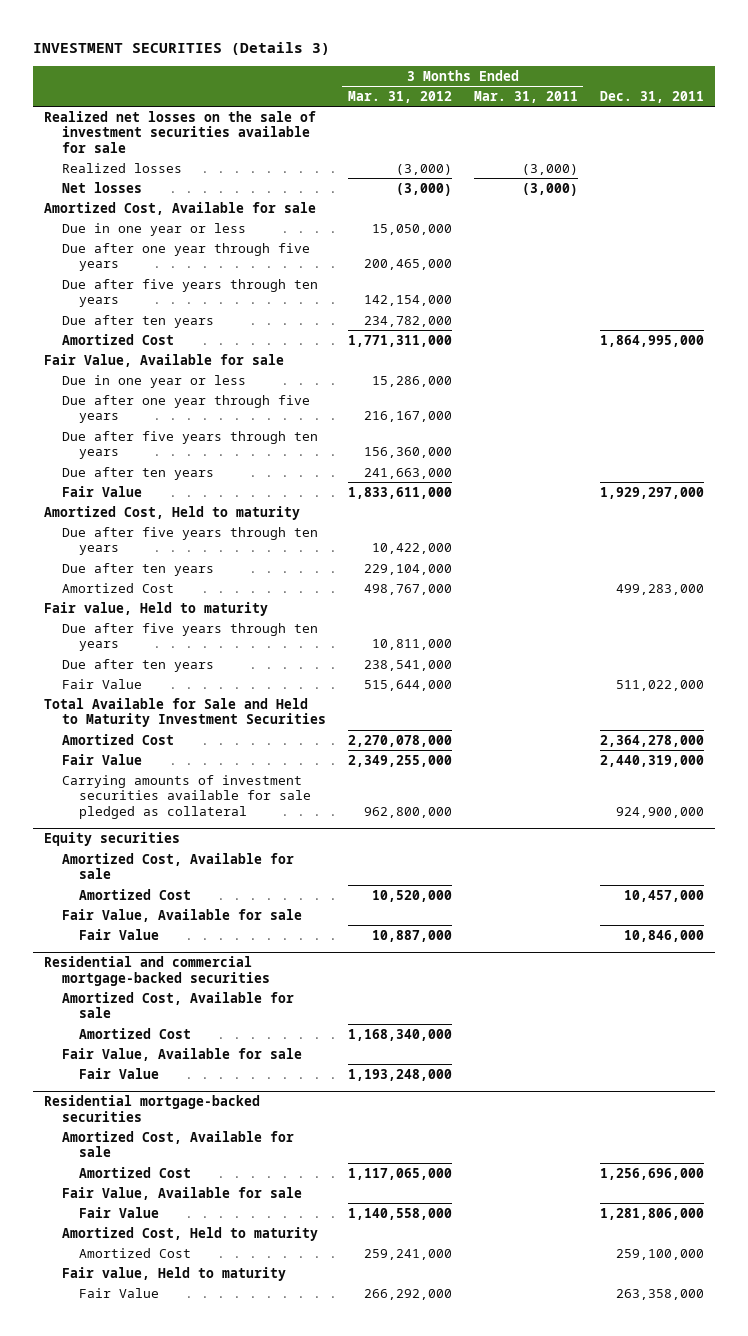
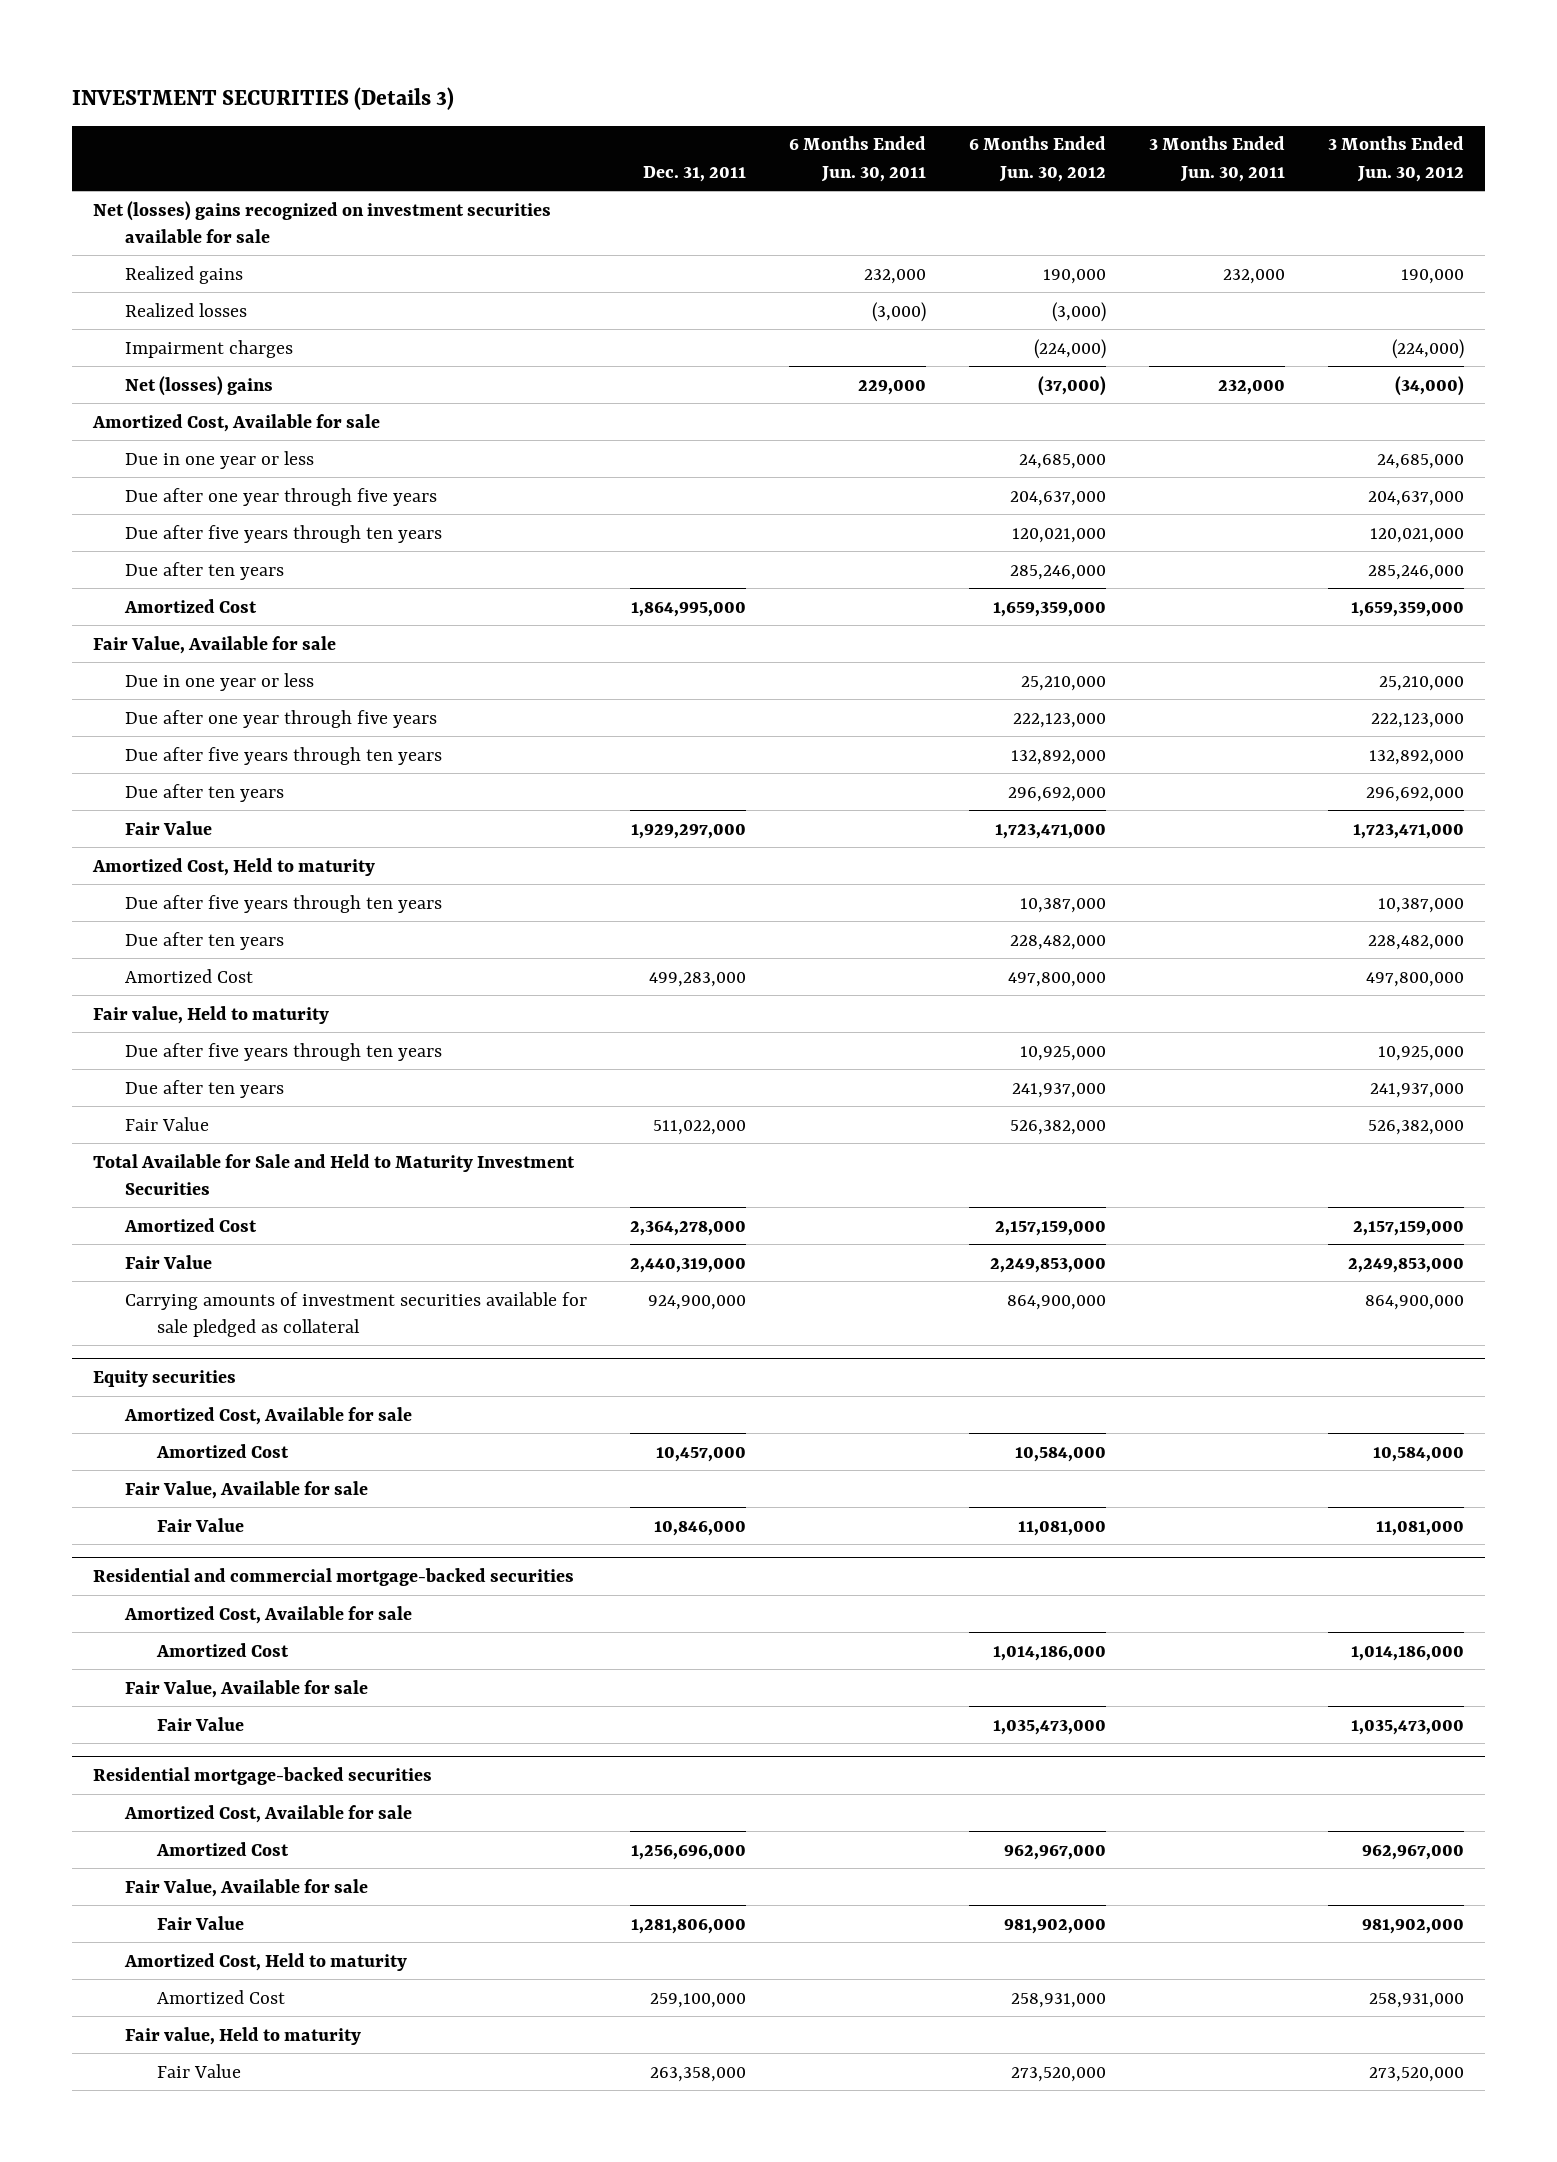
- | 3 Months Ended Mar. 31, 2012 | 3 Months Ended Mar. 31, 2011 | Dec. 31, 2011
+ | Dec. 31, 2011 | 6 Months Ended Jun. 30, 2011 | 6 Months Ended Jun. 30, 2012 | 3 Months Ended Jun. 30, 2011 | 3 Months Ended Jun. 30, 2012
- Realized net losses on the sale of investment securities available for sale
+ Net (losses) gains recognized on investment securities available for sale
+ Realized gains | | 232,000 | 190,000 | 232,000 | 190,000
- Net losses | (3,000) | (3,000) |
+ Impairment charges | | | (224,000) | | (224,000)
+ Net (losses) gains | | 229,000 | (37,000) | 232,000 | (34,000)

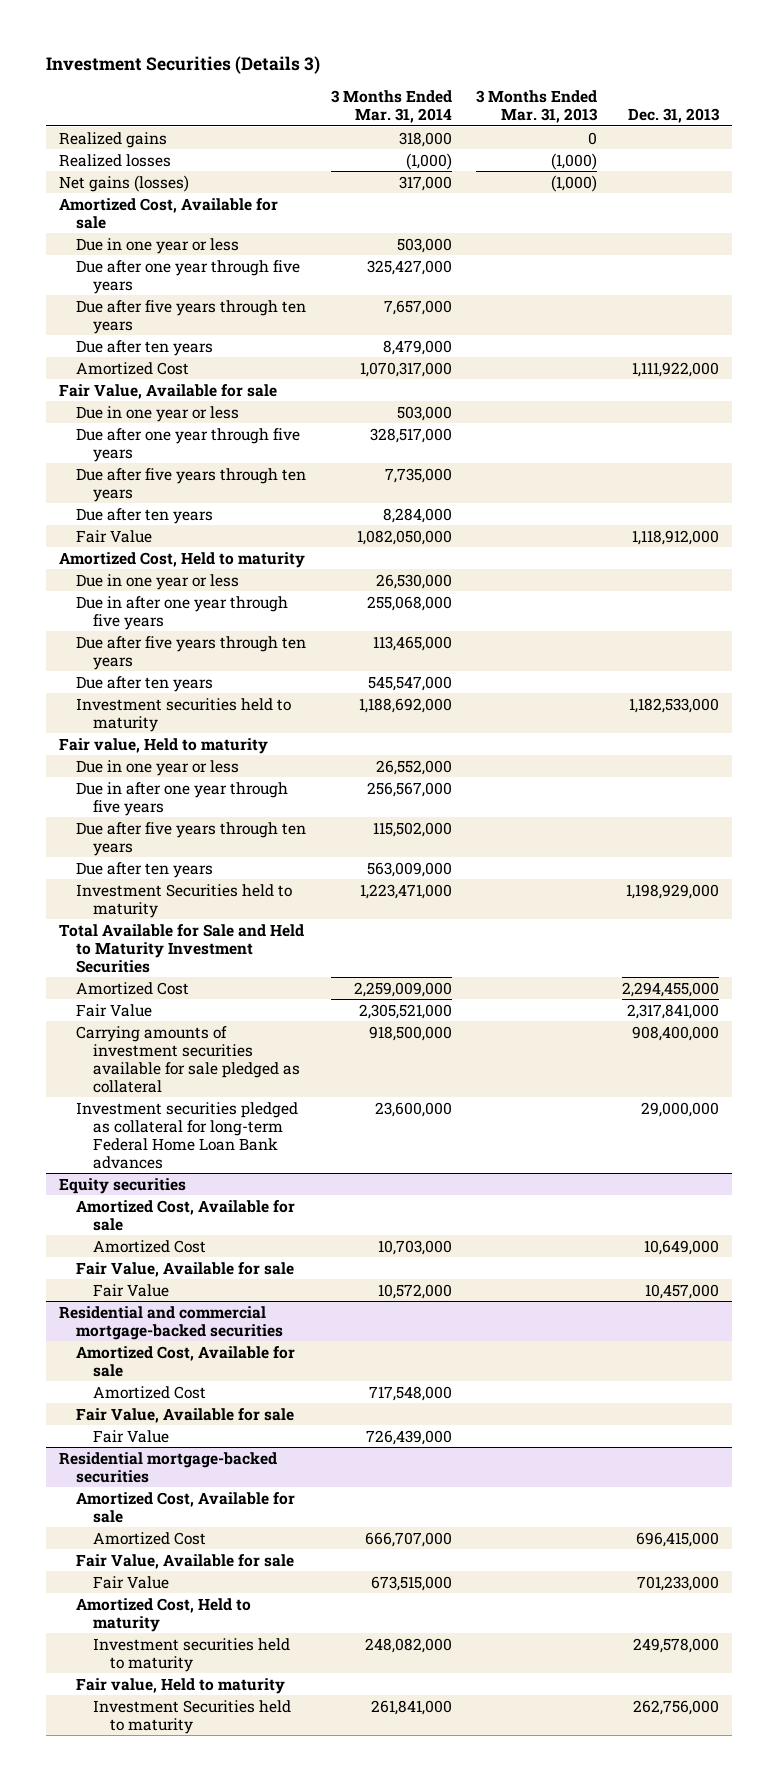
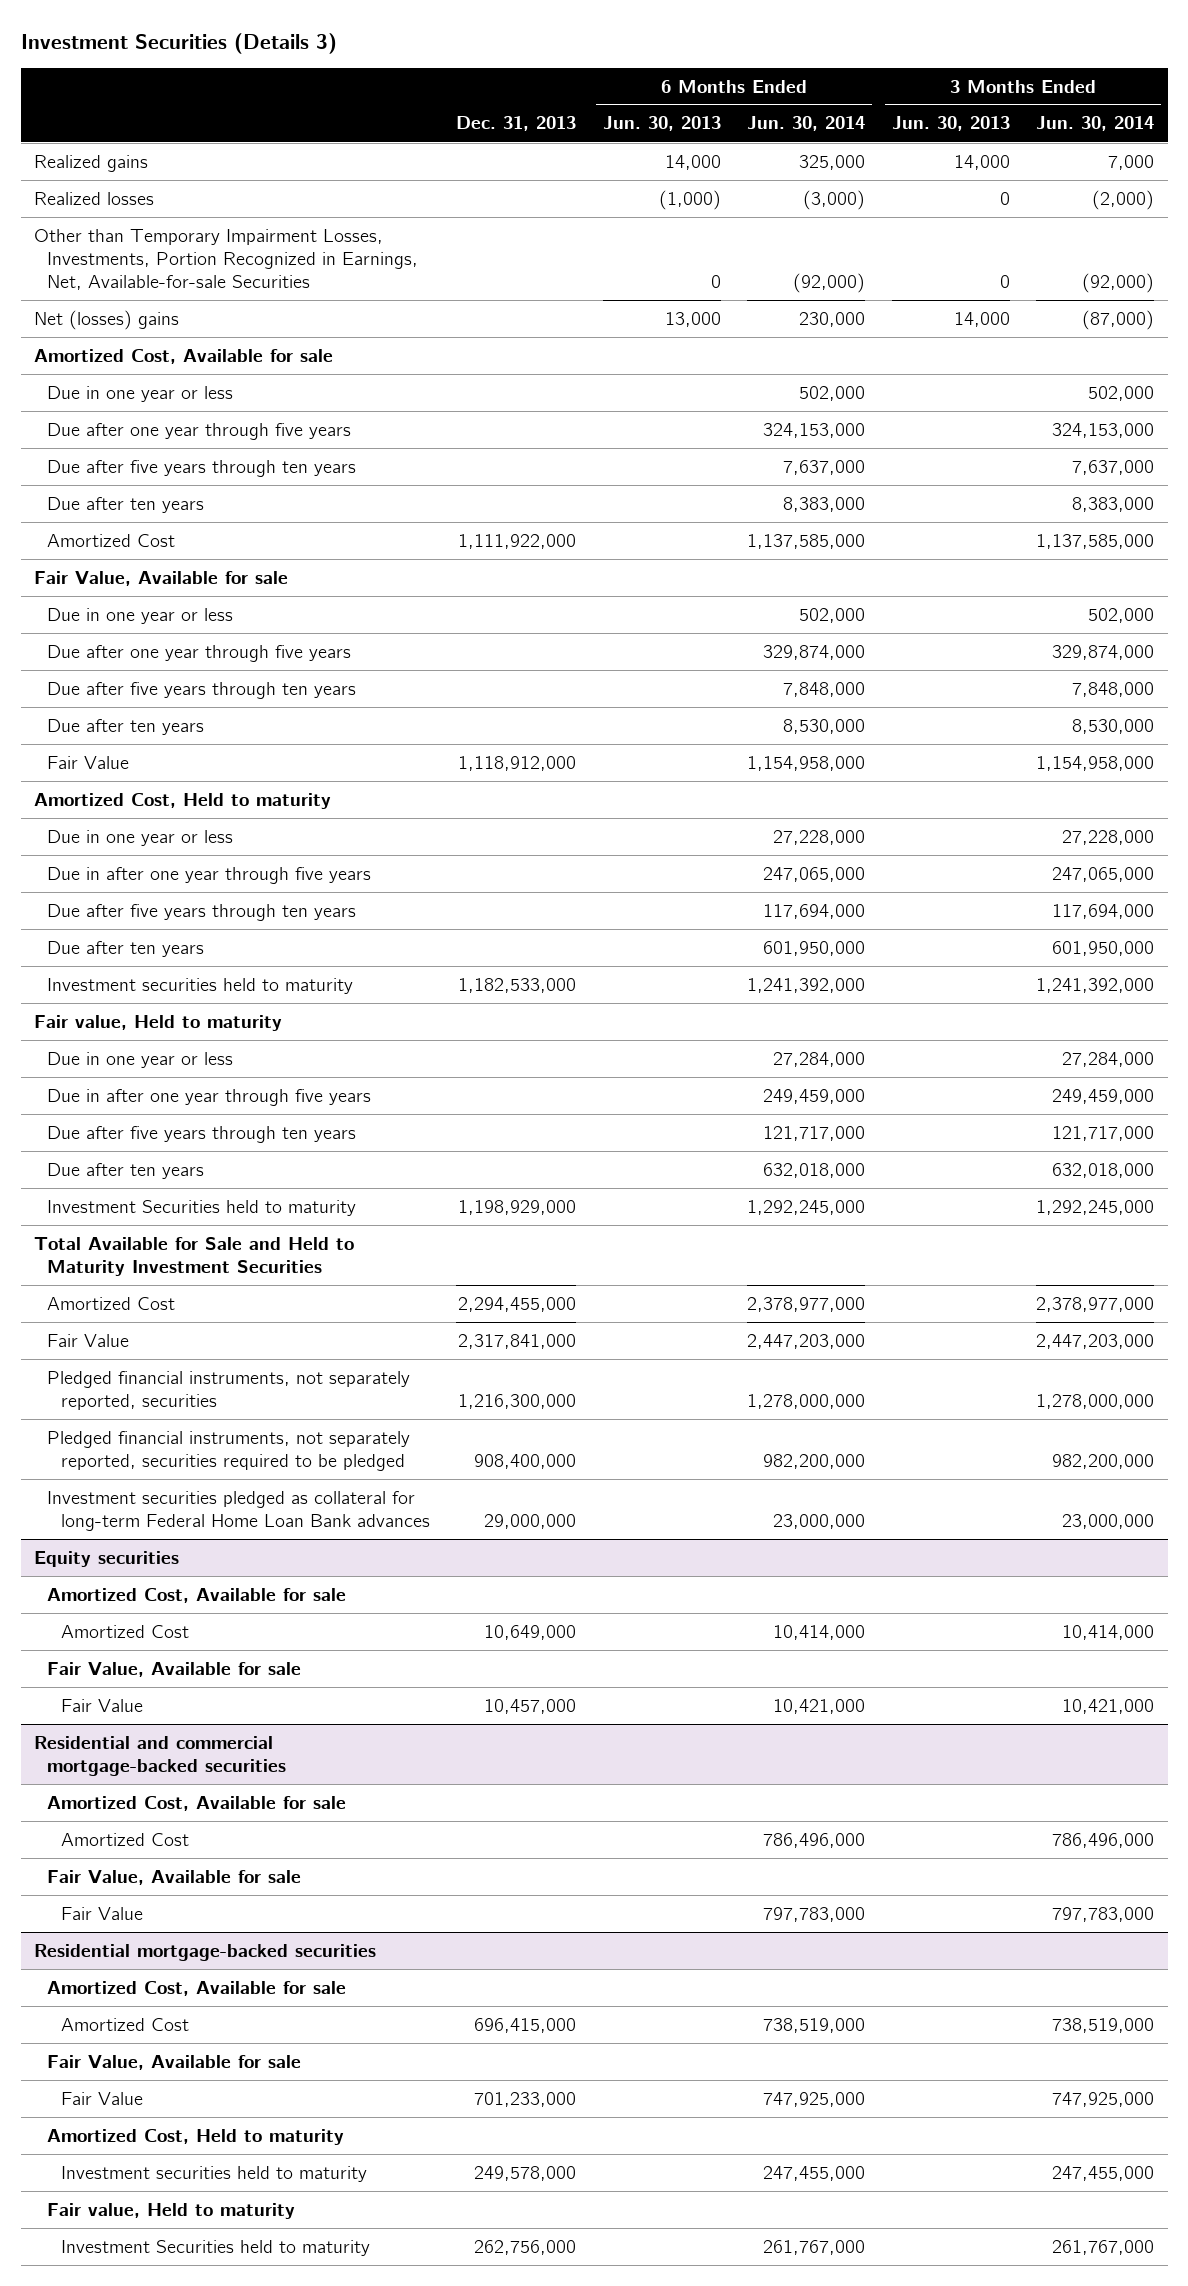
- | 3 Months Ended Mar. 31, 2014 | 3 Months Ended Mar. 31, 2013 | Dec. 31, 2013
+ | Dec. 31, 2013 | 6 Months Ended Jun. 30, 2013 | 6 Months Ended Jun. 30, 2014 | 3 Months Ended Jun. 30, 2013 | 3 Months Ended Jun. 30, 2014
- Net gains (losses) | 317,000 | (1,000) |
+ Other than Temporary Impairment Losses, Investments, Portion Recognized in Earnings, Net, Available-for-sale Securities | | 0 | (92,000) | 0 | (92,000)
+ Net (losses) gains | | 13,000 | 230,000 | 14,000 | (87,000)
- Carrying amounts of investment securities available for sale pledged as collateral | 918,500,000 | | 908,400,000
+ Pledged financial instruments, not separately reported, securities | 1,216,300,000 | | 1,278,000,000 | | 1,278,000,000
+ Pledged financial instruments, not separately reported, securities required to be pledged | 908,400,000 | | 982,200,000 | | 982,200,000

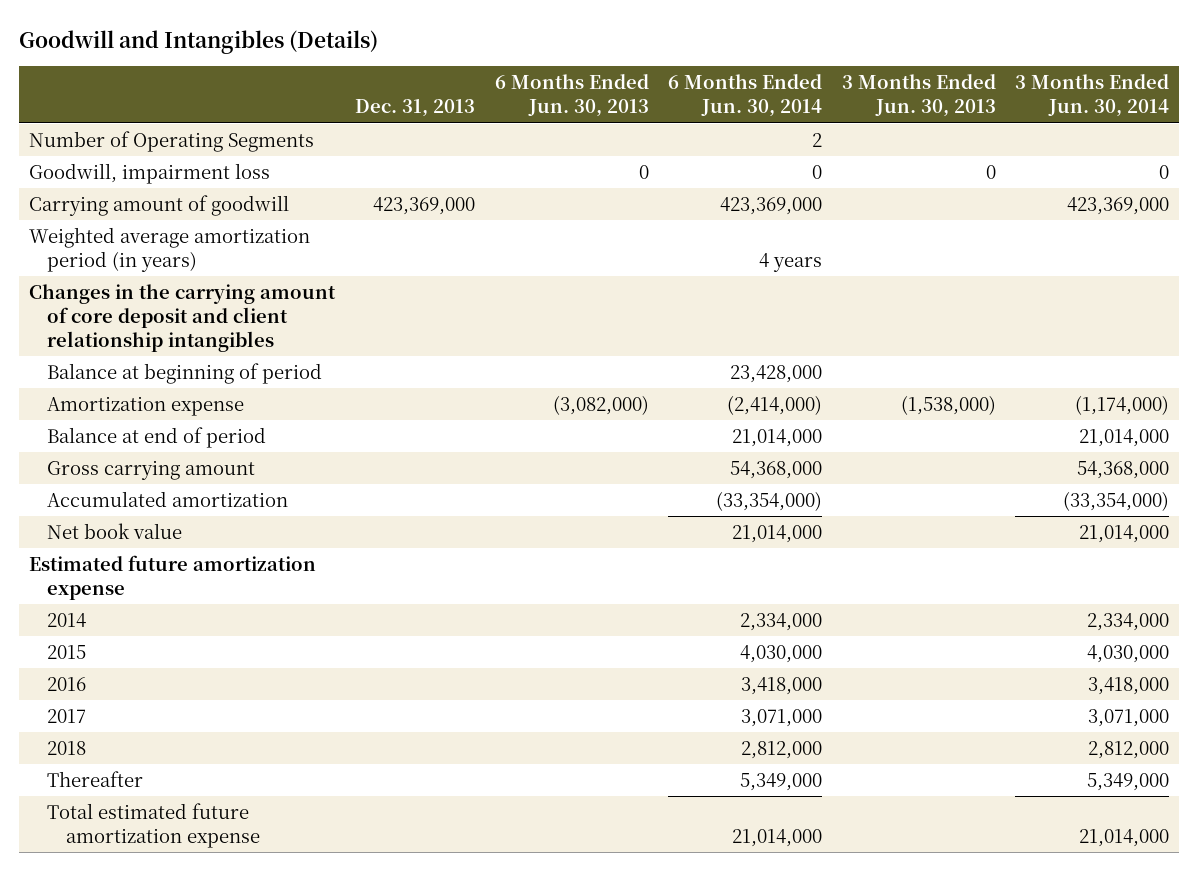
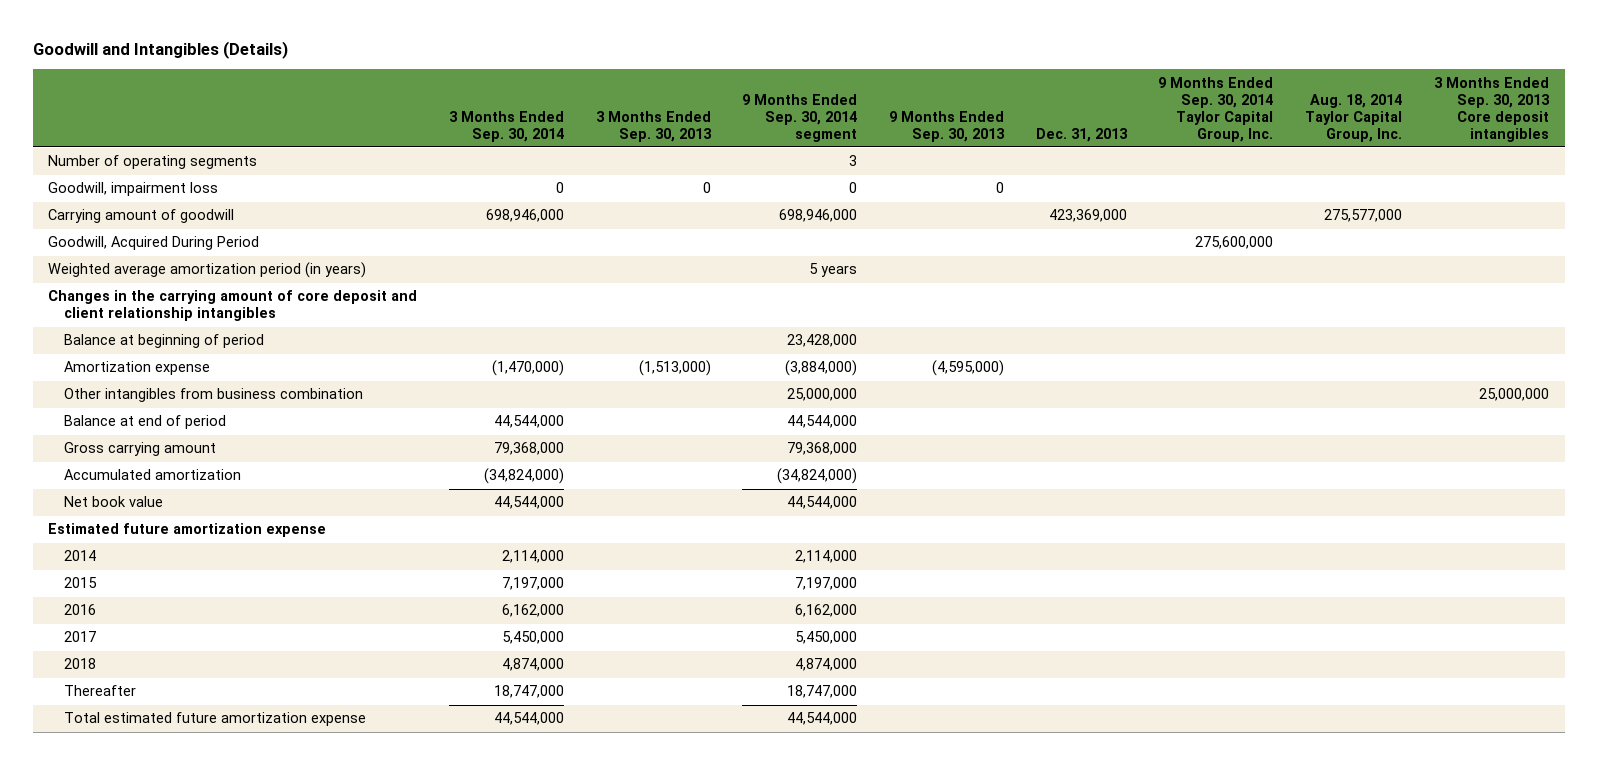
- | Dec. 31, 2013 | 6 Months Ended Jun. 30, 2013 | 6 Months Ended Jun. 30, 2014 | 3 Months Ended Jun. 30, 2013 | 3 Months Ended Jun. 30, 2014
+ | 3 Months Ended Sep. 30, 2014 | 3 Months Ended Sep. 30, 2013 | 9 Months Ended Sep. 30, 2014 segment | 9 Months Ended Sep. 30, 2013 | Dec. 31, 2013 | 9 Months Ended Sep. 30, 2014 Taylor Capital Group, Inc. | Aug. 18, 2014 Taylor Capital Group, Inc. | 3 Months Ended Sep. 30, 2013 Core deposit intangibles
- Number of Operating Segments | | | 2 | |
+ Number of operating segments | | | 3 | | | | |
+ Goodwill, Acquired During Period | | | | | | 275,600,000 | |
+ Other intangibles from business combination | | | 25,000,000 | | | | | 25,000,000

